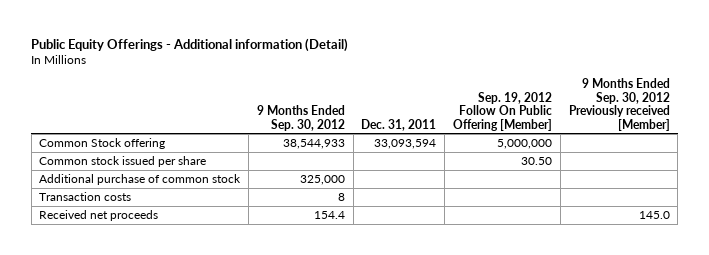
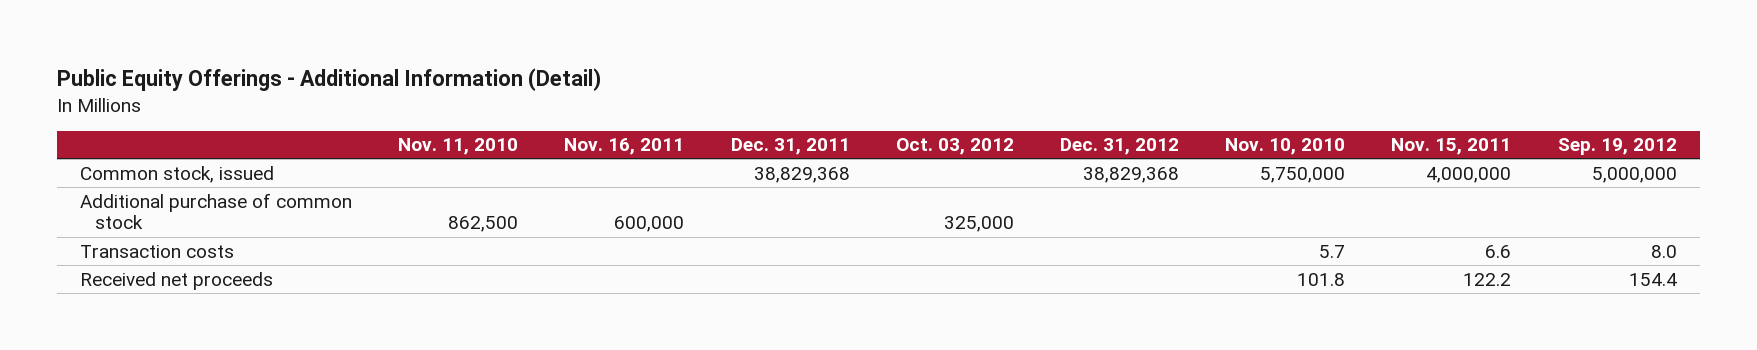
- Public Equity Offerings - Additional information (Detail)
+ Public Equity Offerings - Additional Information (Detail)
- | 9 Months Ended Sep. 30, 2012 | Dec. 31, 2011 | Sep. 19, 2012 Follow On Public Offering [Member] | 9 Months Ended Sep. 30, 2012 Previously received [Member]
+ | Nov. 11, 2010 | Nov. 16, 2011 | Dec. 31, 2011 | Oct. 03, 2012 | Dec. 31, 2012 | Nov. 10, 2010 | Nov. 15, 2011 | Sep. 19, 2012
- Common Stock offering | 38,544,933 | 33,093,594 | 5,000,000 |
- Common stock issued per share | | | 30.50 |
+ Common stock, issued | | | 38,829,368 | | 38,829,368 | 5,750,000 | 4,000,000 | 5,000,000

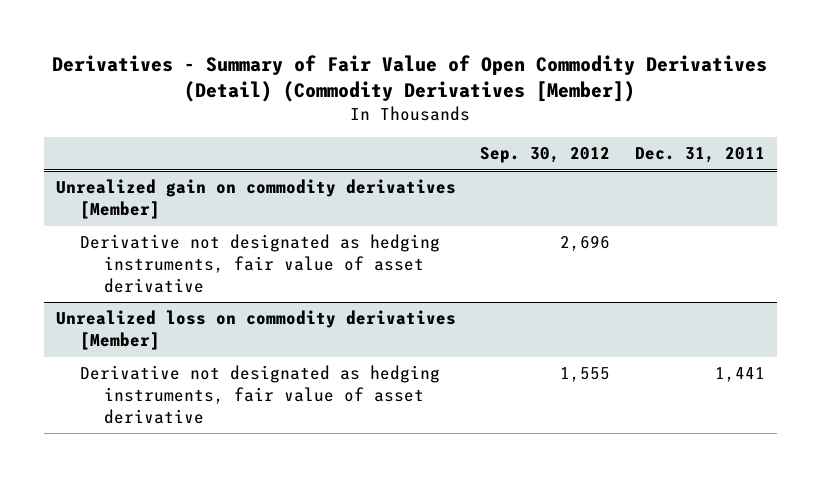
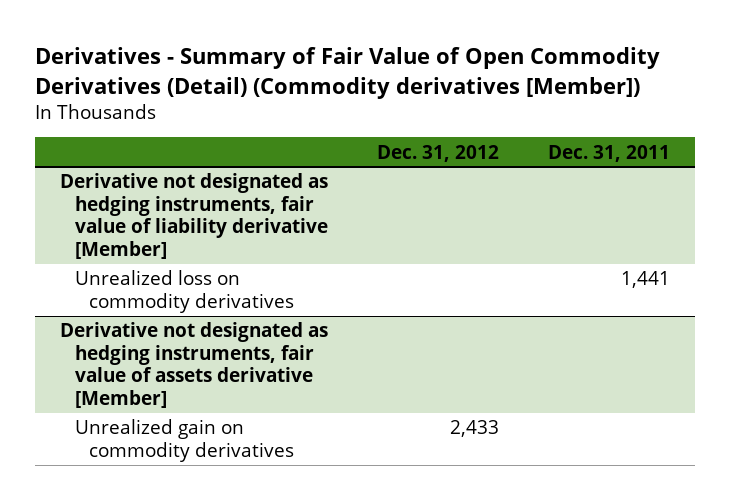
- Derivatives - Summary of Fair Value of Open Commodity Derivatives (Detail) (Commodity Derivatives [Member])
+ Derivatives - Summary of Fair Value of Open Commodity Derivatives (Detail) (Commodity derivatives [Member])
- | Sep. 30, 2012 | Dec. 31, 2011
+ | Dec. 31, 2012 | Dec. 31, 2011
- Unrealized gain on commodity derivatives [Member]
- Derivative not designated as hedging instruments, fair value of asset derivative | 2,696 |
- Unrealized loss on commodity derivatives [Member]
- Derivative not designated as hedging instruments, fair value of asset derivative | 1,555 | 1,441
+ Derivative not designated as hedging instruments, fair value of liability derivative [Member]
+ Unrealized loss on commodity derivatives | | 1,441
+ Derivative not designated as hedging instruments, fair value of assets derivative [Member]
+ Unrealized gain on commodity derivatives | 2,433 |

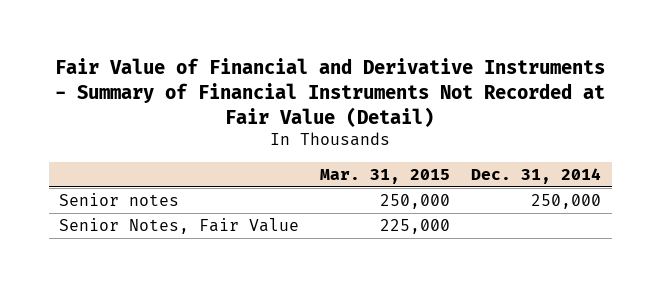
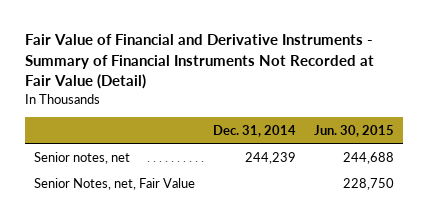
- | Mar. 31, 2015 | Dec. 31, 2014
+ | Dec. 31, 2014 | Jun. 30, 2015
- Senior notes | 250,000 | 250,000
- Senior Notes, Fair Value | 225,000 |
+ Senior notes, net | 244,239 | 244,688
+ Senior Notes, net, Fair Value | | 228,750

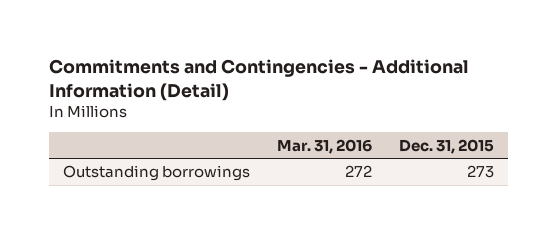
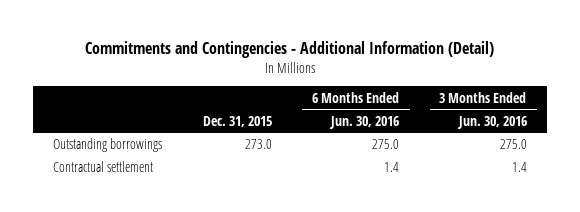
- | Mar. 31, 2016 | Dec. 31, 2015
+ | Dec. 31, 2015 | 6 Months Ended Jun. 30, 2016 | 3 Months Ended Jun. 30, 2016
- Outstanding borrowings | 272 | 273
+ Outstanding borrowings | 273.0 | 275.0 | 275.0
+ Contractual settlement | | 1.4 | 1.4

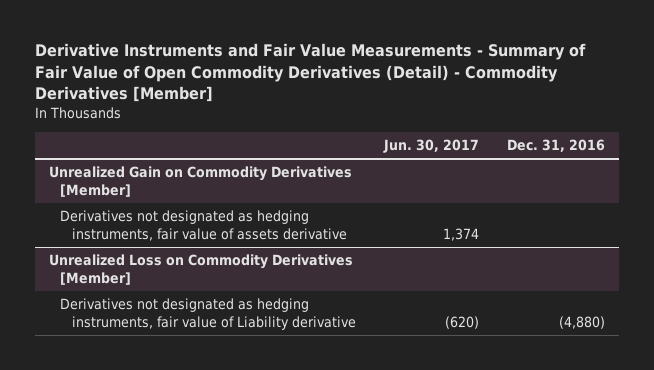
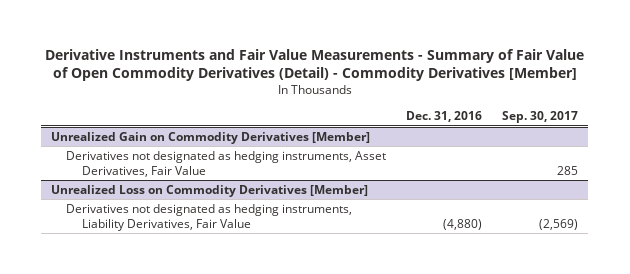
- | Jun. 30, 2017 | Dec. 31, 2016
+ | Dec. 31, 2016 | Sep. 30, 2017
@ Unrealized Gain on Commodity Derivatives [Member]
- Derivatives not designated as hedging instruments, fair value of assets derivative | 1,374 |
+ Derivatives not designated as hedging instruments, Asset Derivatives, Fair Value | | 285
@ Unrealized Loss on Commodity Derivatives [Member]
- Derivatives not designated as hedging instruments, fair value of Liability derivative | (620) | (4,880)
+ Derivatives not designated as hedging instruments, Liability Derivatives, Fair Value | (4,880) | (2,569)

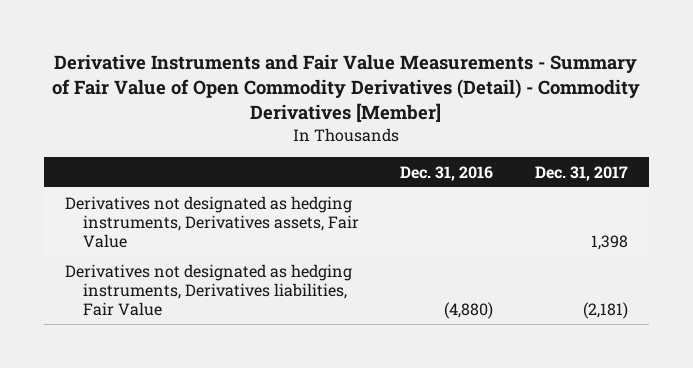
- | Dec. 31, 2016 | Sep. 30, 2017
+ | Dec. 31, 2016 | Dec. 31, 2017
- Unrealized Gain on Commodity Derivatives [Member]
- Derivatives not designated as hedging instruments, Asset Derivatives, Fair Value | | 285
- Unrealized Loss on Commodity Derivatives [Member]
- Derivatives not designated as hedging instruments, Liability Derivatives, Fair Value | (4,880) | (2,569)
+ Derivatives not designated as hedging instruments, Derivatives assets, Fair Value | | 1,398
+ Derivatives not designated as hedging instruments, Derivatives liabilities, Fair Value | (4,880) | (2,181)

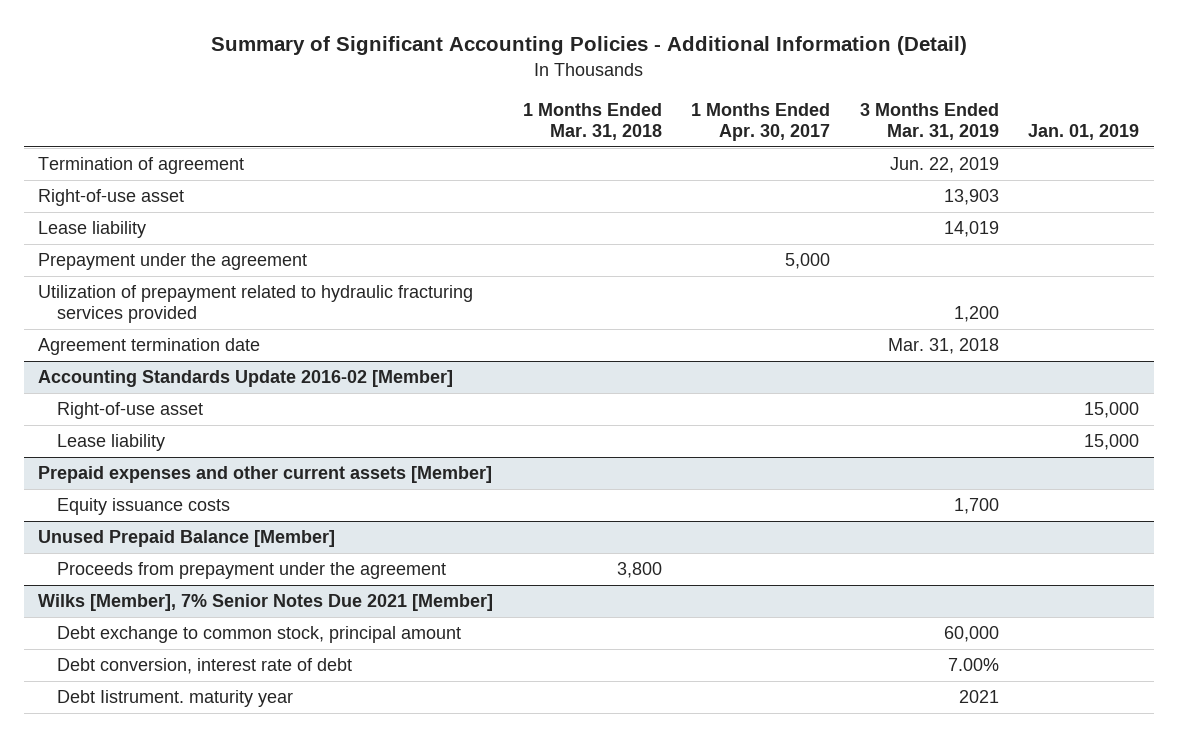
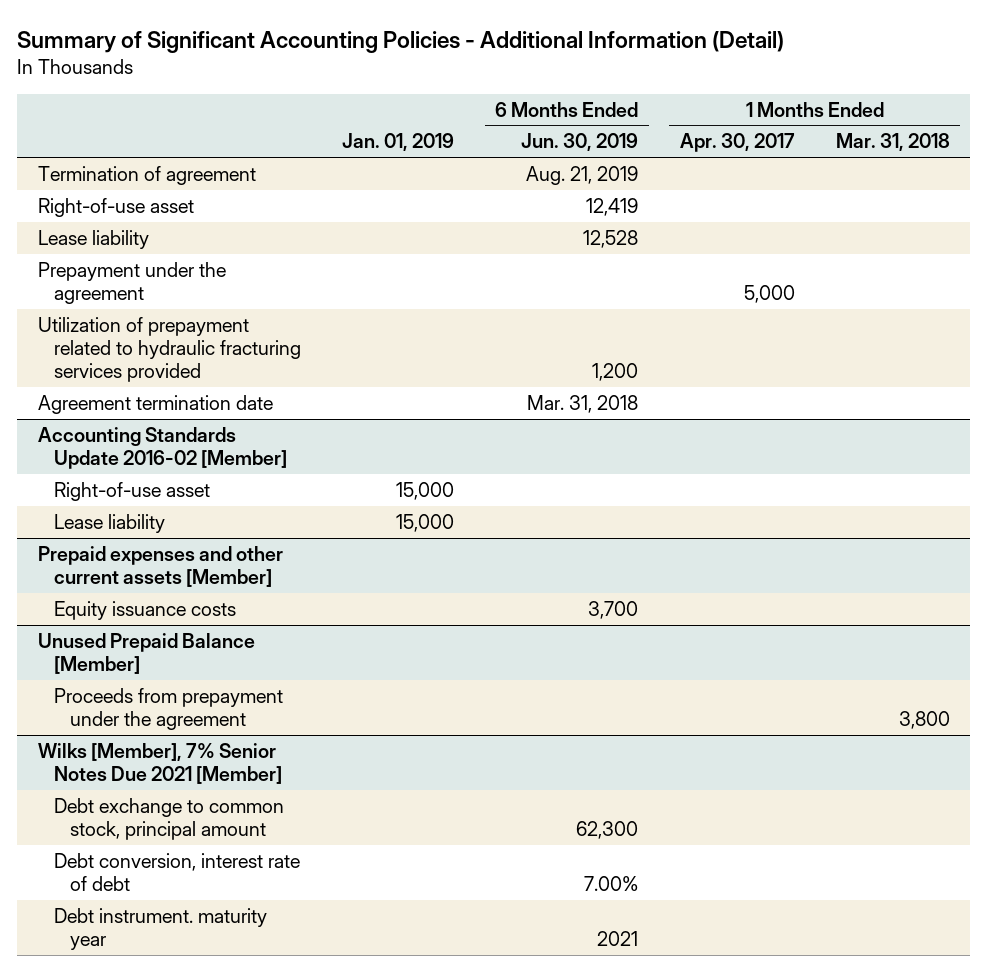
- | 1 Months Ended Mar. 31, 2018 | 1 Months Ended Apr. 30, 2017 | 3 Months Ended Mar. 31, 2019 | Jan. 01, 2019
+ | Jan. 01, 2019 | 6 Months Ended Jun. 30, 2019 | 1 Months Ended Apr. 30, 2017 | 1 Months Ended Mar. 31, 2018
@ Wilks [Member], 7% Senior Notes Due 2021 [Member]
- Debt Iistrument. maturity year | | | 2021 |
+ Debt instrument. maturity year | | 2021 | |

